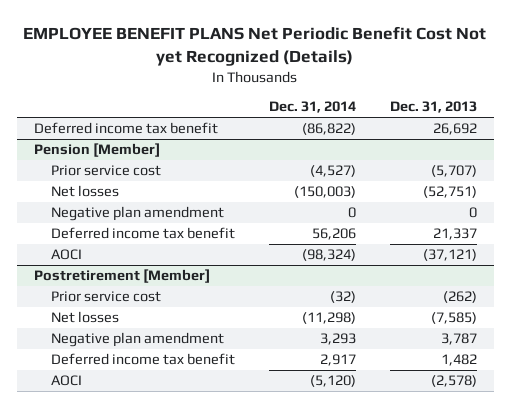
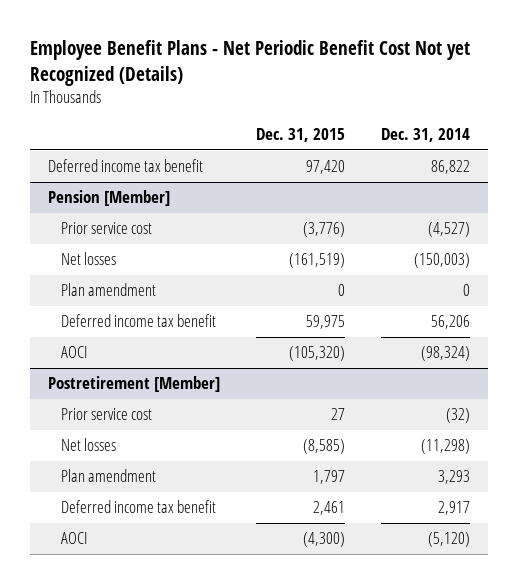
- EMPLOYEE BENEFIT PLANS Net Periodic Benefit Cost Not yet Recognized (Details)
+ Employee Benefit Plans - Net Periodic Benefit Cost Not yet Recognized (Details)
- | Dec. 31, 2014 | Dec. 31, 2013
+ | Dec. 31, 2015 | Dec. 31, 2014
- Deferred income tax benefit | (86,822) | 26,692
+ Deferred income tax benefit | 97,420 | 86,822
@ Pension [Member]
- Negative plan amendment | 0 | 0
+ Plan amendment | 0 | 0
@ Postretirement [Member]
- Negative plan amendment | 3,293 | 3,787
+ Plan amendment | 1,797 | 3,293

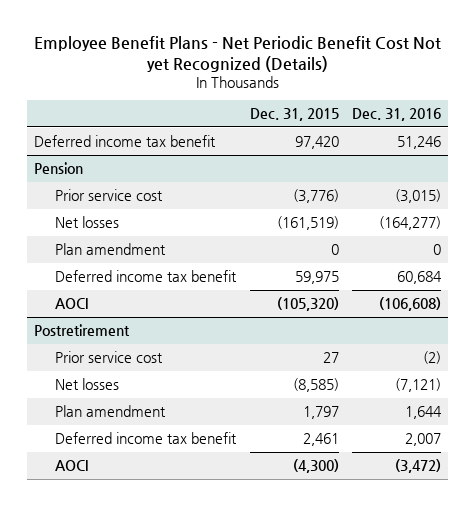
- | Dec. 31, 2015 | Dec. 31, 2014
+ | Dec. 31, 2015 | Dec. 31, 2016
- Pension [Member]
+ Pension
- Postretirement [Member]
+ Postretirement

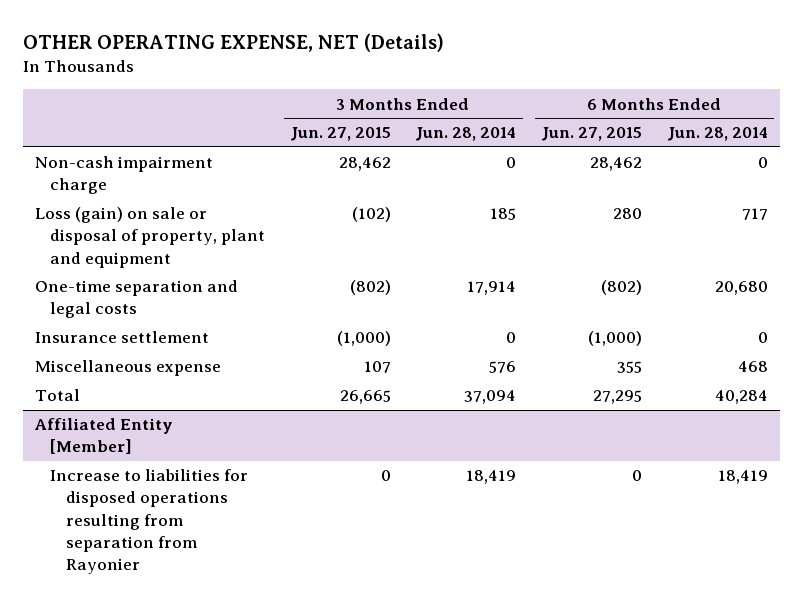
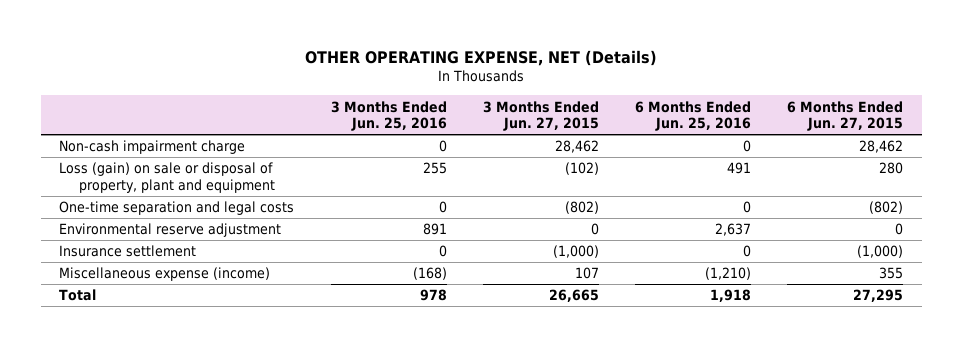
- | 3 Months Ended Jun. 27, 2015 | 3 Months Ended Jun. 28, 2014 | 6 Months Ended Jun. 27, 2015 | 6 Months Ended Jun. 28, 2014
+ | 3 Months Ended Jun. 25, 2016 | 3 Months Ended Jun. 27, 2015 | 6 Months Ended Jun. 25, 2016 | 6 Months Ended Jun. 27, 2015
+ Environmental reserve adjustment | 891 | 0 | 2,637 | 0
- Miscellaneous expense | 107 | 576 | 355 | 468
+ Miscellaneous expense (income) | (168) | 107 | (1,210) | 355
- Affiliated Entity [Member]
- Increase to liabilities for disposed operations resulting from separation from Rayonier | 0 | 18,419 | 0 | 18,419

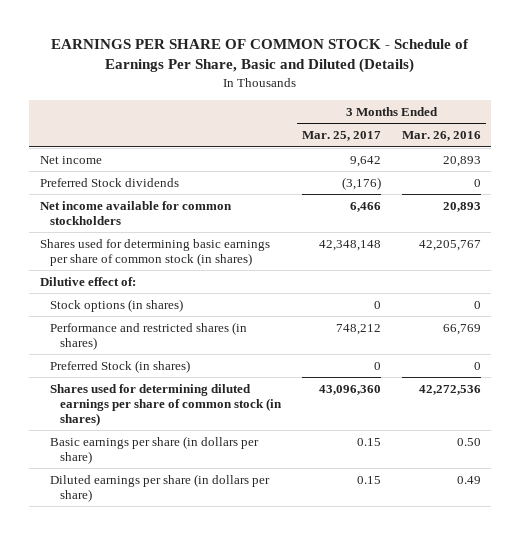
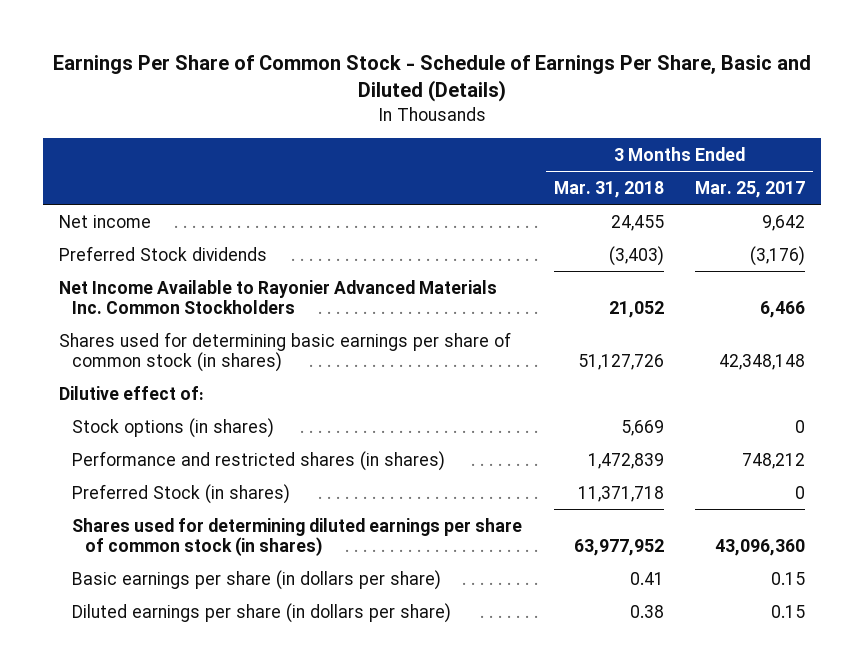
- EARNINGS PER SHARE OF COMMON STOCK - Schedule of Earnings Per Share, Basic and Diluted (Details)
+ Earnings Per Share of Common Stock - Schedule of Earnings Per Share, Basic and Diluted (Details)
- | 3 Months Ended Mar. 25, 2017 | 3 Months Ended Mar. 26, 2016
+ | 3 Months Ended Mar. 31, 2018 | 3 Months Ended Mar. 25, 2017
- Net income available for common stockholders | 6,466 | 20,893
+ Net Income Available to Rayonier Advanced Materials Inc. Common Stockholders | 21,052 | 6,466

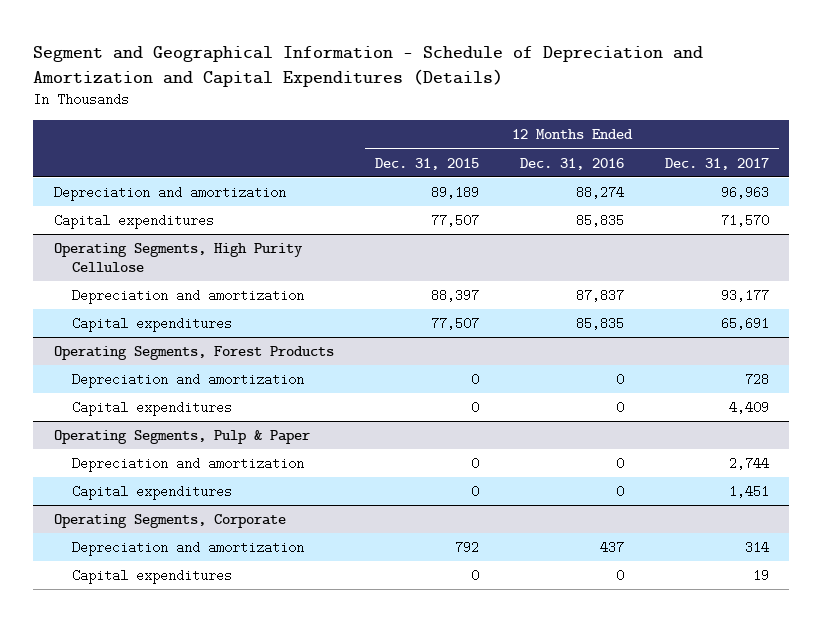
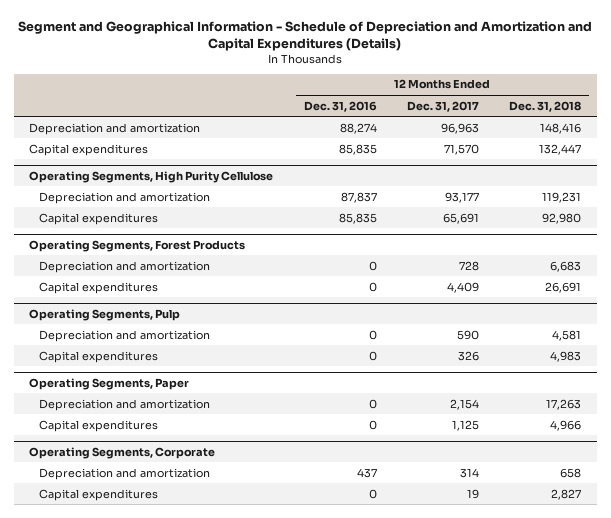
- | 12 Months Ended Dec. 31, 2015 | 12 Months Ended Dec. 31, 2016 | 12 Months Ended Dec. 31, 2017
+ | 12 Months Ended Dec. 31, 2016 | 12 Months Ended Dec. 31, 2017 | 12 Months Ended Dec. 31, 2018
- Operating Segments, Pulp & Paper
- Depreciation and amortization | 0 | 0 | 2,744
- Capital expenditures | 0 | 0 | 1,451
+ Operating Segments, Pulp
+ Depreciation and amortization | 0 | 590 | 4,581
+ Capital expenditures | 0 | 326 | 4,983
+ Operating Segments, Paper
+ Depreciation and amortization | 0 | 2,154 | 17,263
+ Capital expenditures | 0 | 1,125 | 4,966

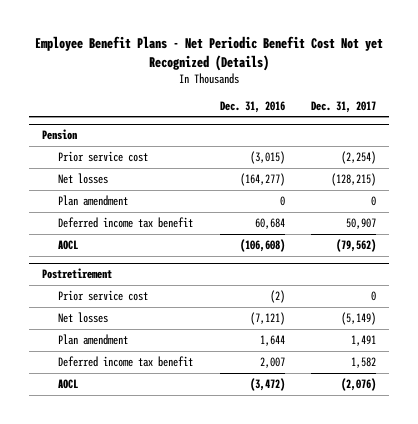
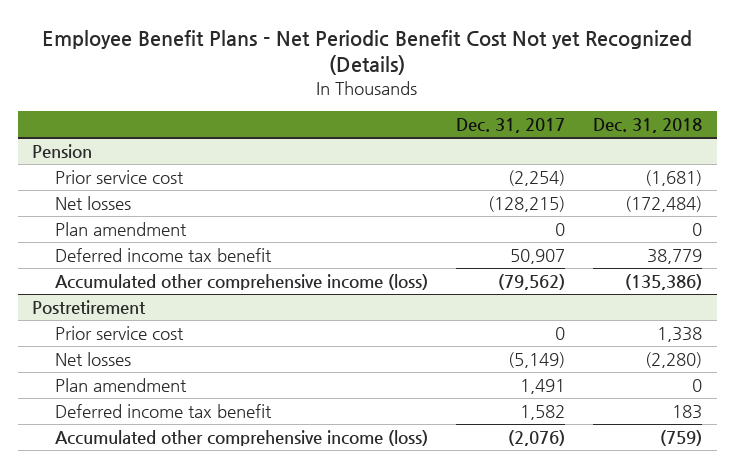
- | Dec. 31, 2016 | Dec. 31, 2017
+ | Dec. 31, 2017 | Dec. 31, 2018
@ Pension
- AOCL | (106,608) | (79,562)
+ Accumulated other comprehensive income (loss) | (79,562) | (135,386)
@ Postretirement
- AOCL | (3,472) | (2,076)
+ Accumulated other comprehensive income (loss) | (2,076) | (759)

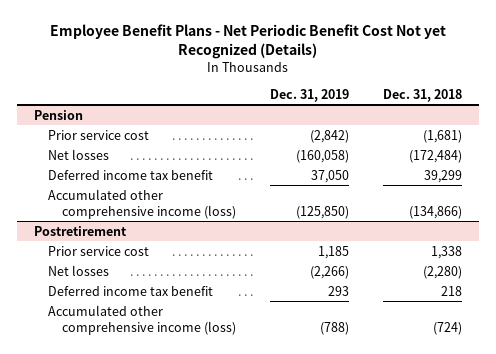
- | Dec. 31, 2017 | Dec. 31, 2018
+ | Dec. 31, 2019 | Dec. 31, 2018
@ Pension
- Plan amendment | 0 | 0
- Deferred income tax benefit | 50,907 | 38,779
- Accumulated other comprehensive income (loss) | (79,562) | (135,386)
+ Deferred income tax benefit | 37,050 | 39,299
+ Accumulated other comprehensive income (loss) | (125,850) | (134,866)
@ Postretirement
- Plan amendment | 1,491 | 0
- Deferred income tax benefit | 1,582 | 183
- Accumulated other comprehensive income (loss) | (2,076) | (759)
+ Deferred income tax benefit | 293 | 218
+ Accumulated other comprehensive income (loss) | (788) | (724)

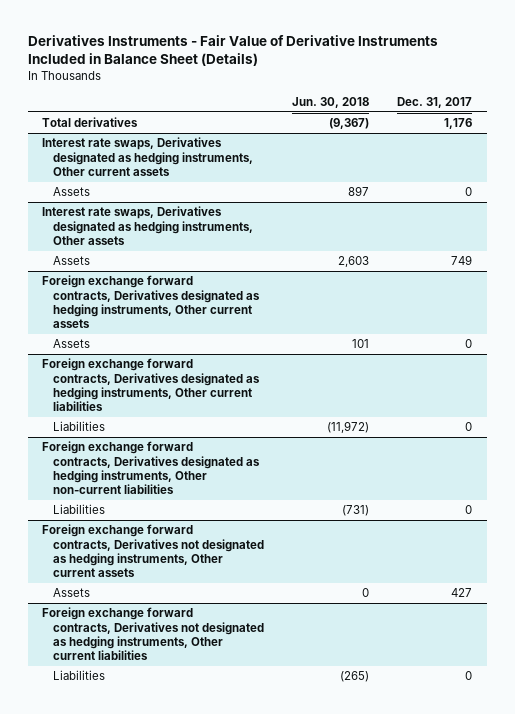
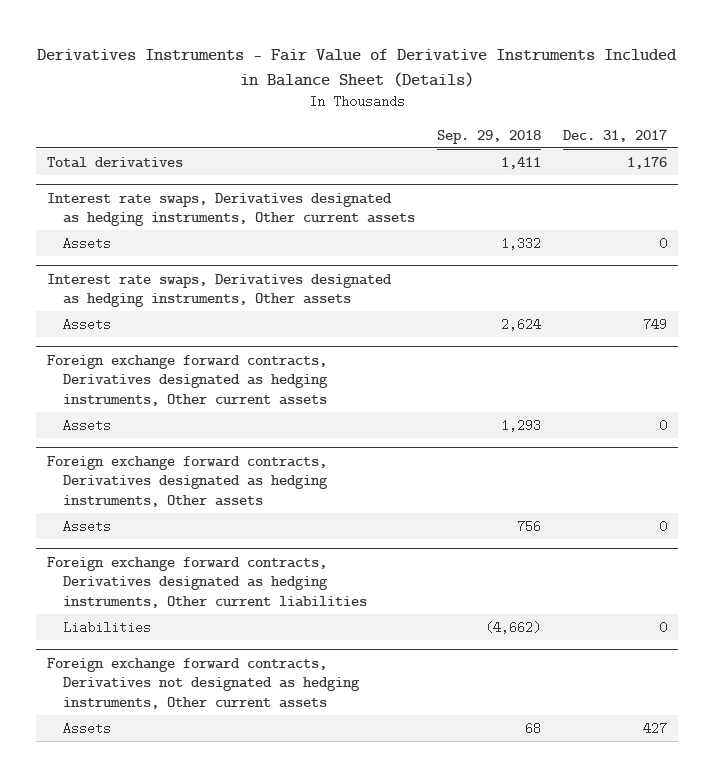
- | Jun. 30, 2018 | Dec. 31, 2017
+ | Sep. 29, 2018 | Dec. 31, 2017
+ Foreign exchange forward contracts, Derivatives designated as hedging instruments, Other assets
+ Assets | 756 | 0
- Foreign exchange forward contracts, Derivatives designated as hedging instruments, Other non-current liabilities
- Liabilities | (731) | 0
- Foreign exchange forward contracts, Derivatives not designated as hedging instruments, Other current liabilities
- Liabilities | (265) | 0

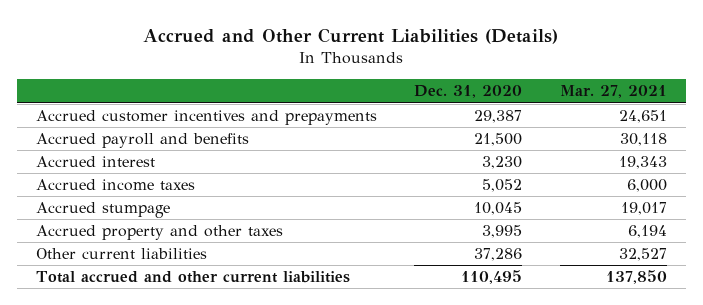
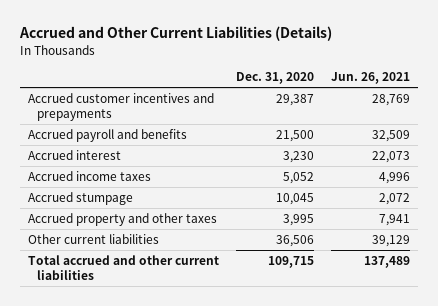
- | Dec. 31, 2020 | Mar. 27, 2021
+ | Dec. 31, 2020 | Jun. 26, 2021
- Other current liabilities | 37,286 | 32,527
- Total accrued and other current liabilities | 110,495 | 137,850
+ Other current liabilities | 36,506 | 39,129
+ Total accrued and other current liabilities | 109,715 | 137,489

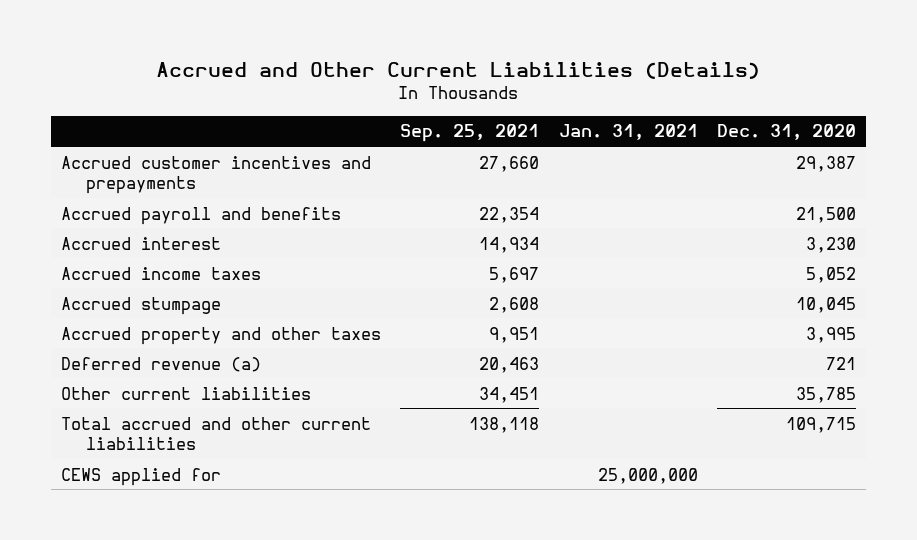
- | Dec. 31, 2020 | Jun. 26, 2021
+ | Sep. 25, 2021 | Jan. 31, 2021 | Dec. 31, 2020
- Other current liabilities | 36,506 | 39,129
+ Deferred revenue (a) | 20,463 | | 721
+ Other current liabilities | 34,451 | | 35,785
+ CEWS applied for | | 25,000,000 |

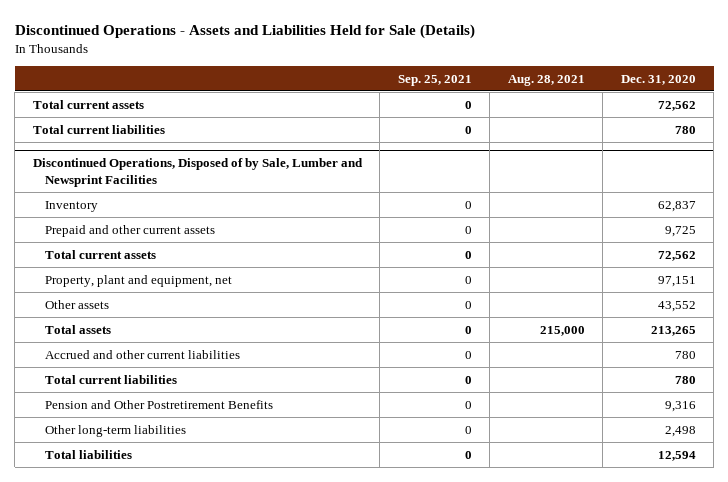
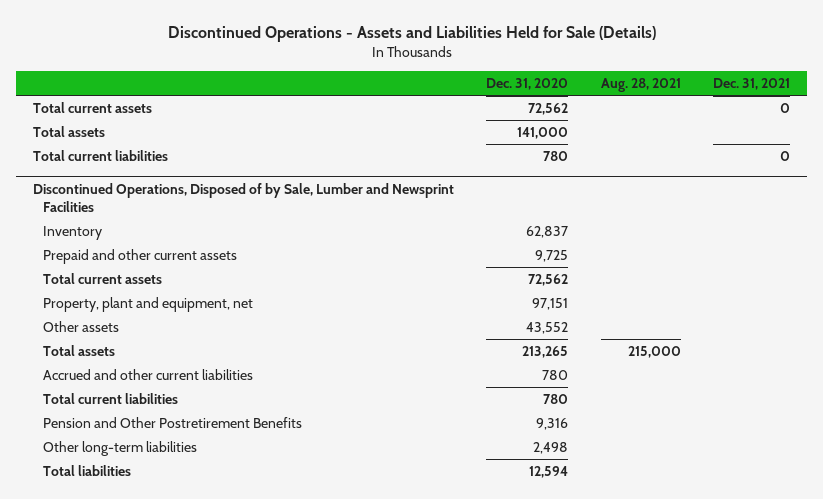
- | Sep. 25, 2021 | Aug. 28, 2021 | Dec. 31, 2020
+ | Dec. 31, 2020 | Aug. 28, 2021 | Dec. 31, 2021
+ Total assets | 141,000 | |

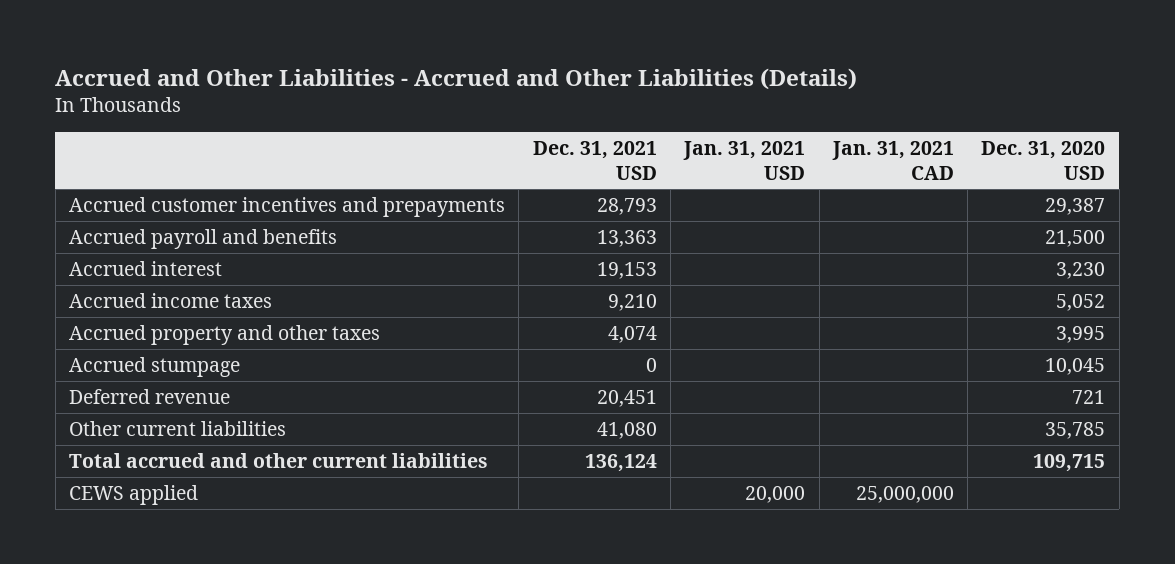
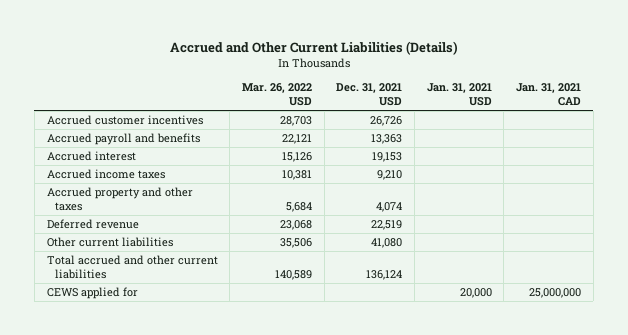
- Accrued and Other Liabilities - Accrued and Other Liabilities (Details)
+ Accrued and Other Current Liabilities (Details)
- | Dec. 31, 2021 USD | Jan. 31, 2021 USD | Jan. 31, 2021 CAD | Dec. 31, 2020 USD
+ | Mar. 26, 2022 USD | Dec. 31, 2021 USD | Jan. 31, 2021 USD | Jan. 31, 2021 CAD
- Accrued customer incentives and prepayments | 28,793 | | | 29,387
+ Accrued customer incentives | 28,703 | 26,726 | |
- Accrued stumpage | 0 | | | 10,045
- Deferred revenue | 20,451 | | | 721
+ Deferred revenue | 23,068 | 22,519 | |
- CEWS applied | | 20,000 | 25,000,000 |
+ CEWS applied for | | | 20,000 | 25,000,000

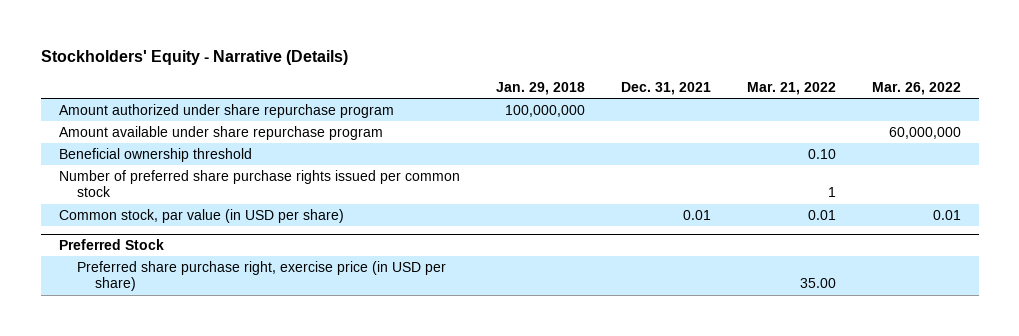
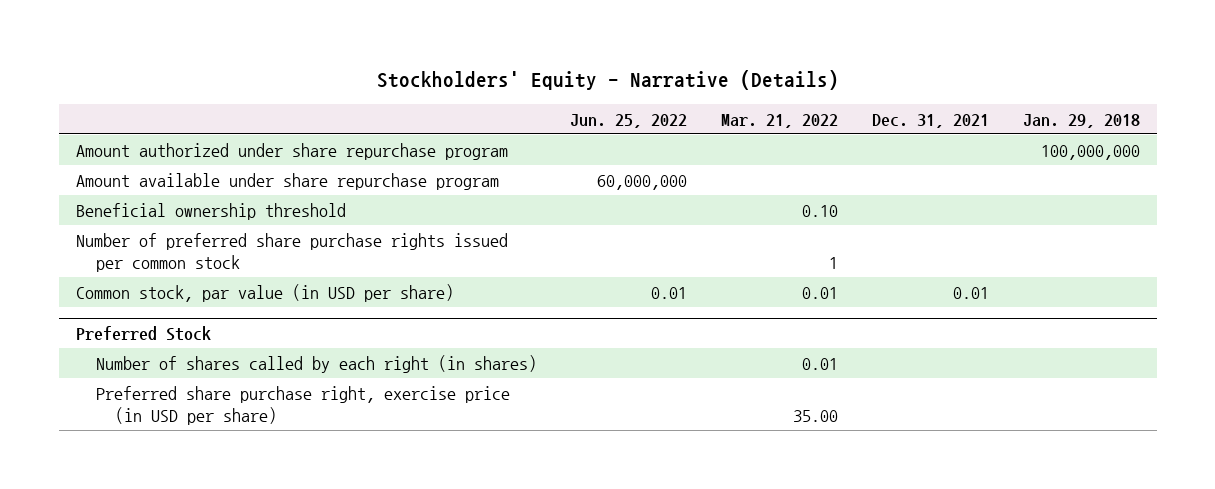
- | Jan. 29, 2018 | Dec. 31, 2021 | Mar. 21, 2022 | Mar. 26, 2022
+ | Jun. 25, 2022 | Mar. 21, 2022 | Dec. 31, 2021 | Jan. 29, 2018
@ Preferred Stock
+ Number of shares called by each right (in shares) | | 0.01 | |

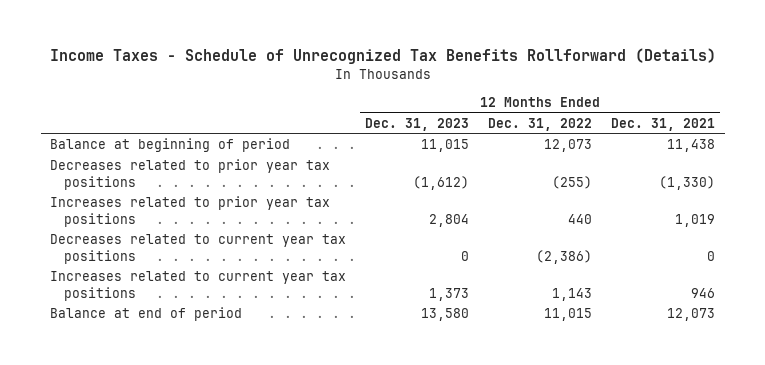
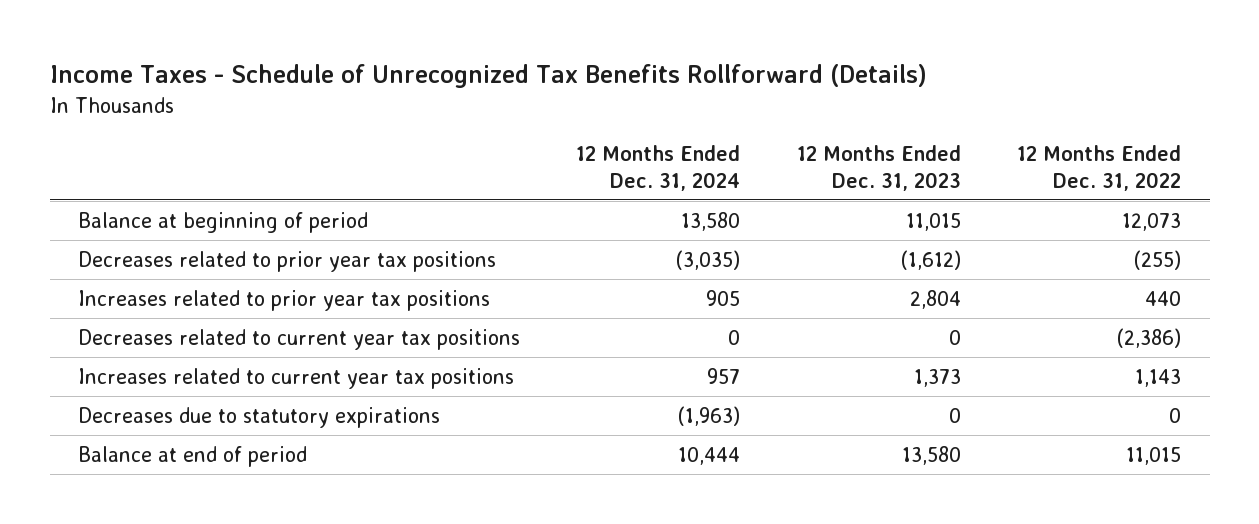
- | 12 Months Ended Dec. 31, 2023 | 12 Months Ended Dec. 31, 2022 | 12 Months Ended Dec. 31, 2021
+ | 12 Months Ended Dec. 31, 2024 | 12 Months Ended Dec. 31, 2023 | 12 Months Ended Dec. 31, 2022
+ Decreases due to statutory expirations | (1,963) | 0 | 0

